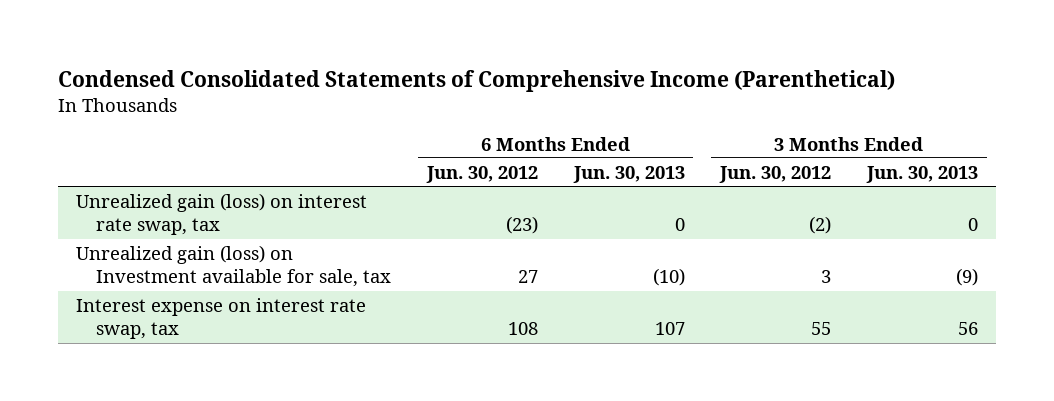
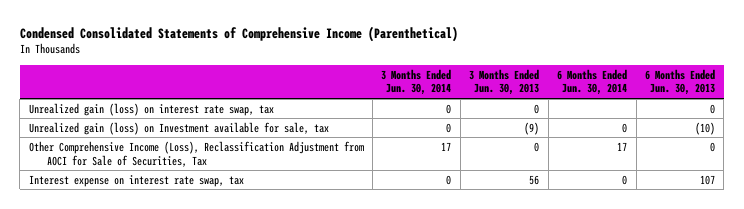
- | 6 Months Ended Jun. 30, 2012 | 6 Months Ended Jun. 30, 2013 | 3 Months Ended Jun. 30, 2012 | 3 Months Ended Jun. 30, 2013
+ | 3 Months Ended Jun. 30, 2014 | 3 Months Ended Jun. 30, 2013 | 6 Months Ended Jun. 30, 2014 | 6 Months Ended Jun. 30, 2013
+ Other Comprehensive Income (Loss), Reclassification Adjustment from AOCI for Sale of Securities, Tax | 17 | 0 | 17 | 0

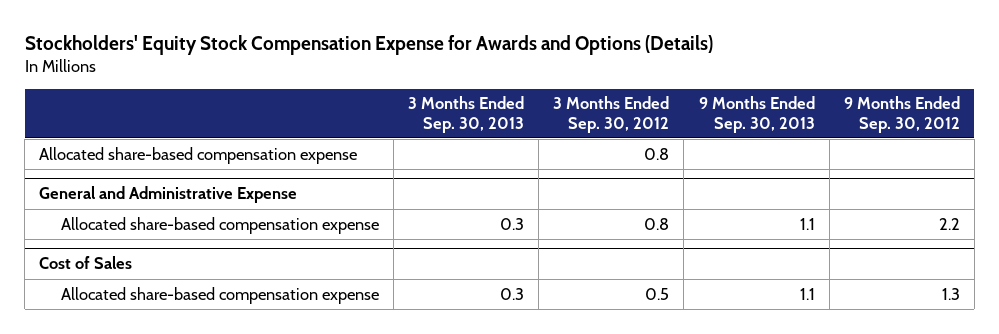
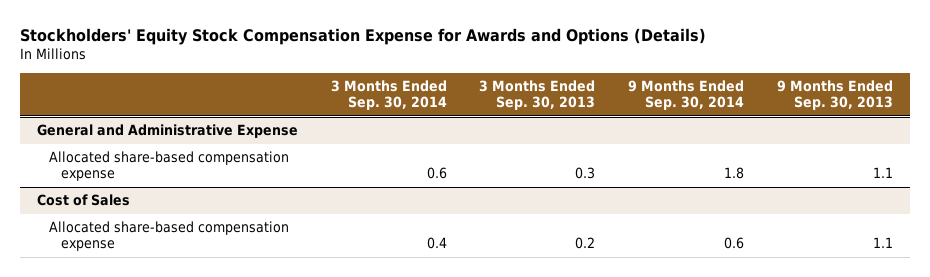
- | 3 Months Ended Sep. 30, 2013 | 3 Months Ended Sep. 30, 2012 | 9 Months Ended Sep. 30, 2013 | 9 Months Ended Sep. 30, 2012
+ | 3 Months Ended Sep. 30, 2014 | 3 Months Ended Sep. 30, 2013 | 9 Months Ended Sep. 30, 2014 | 9 Months Ended Sep. 30, 2013
- Allocated share-based compensation expense | | 0.8 | |
@ Cost of Sales
- Allocated share-based compensation expense | 0.3 | 0.5 | 1.1 | 1.3
+ Allocated share-based compensation expense | 0.4 | 0.2 | 0.6 | 1.1

